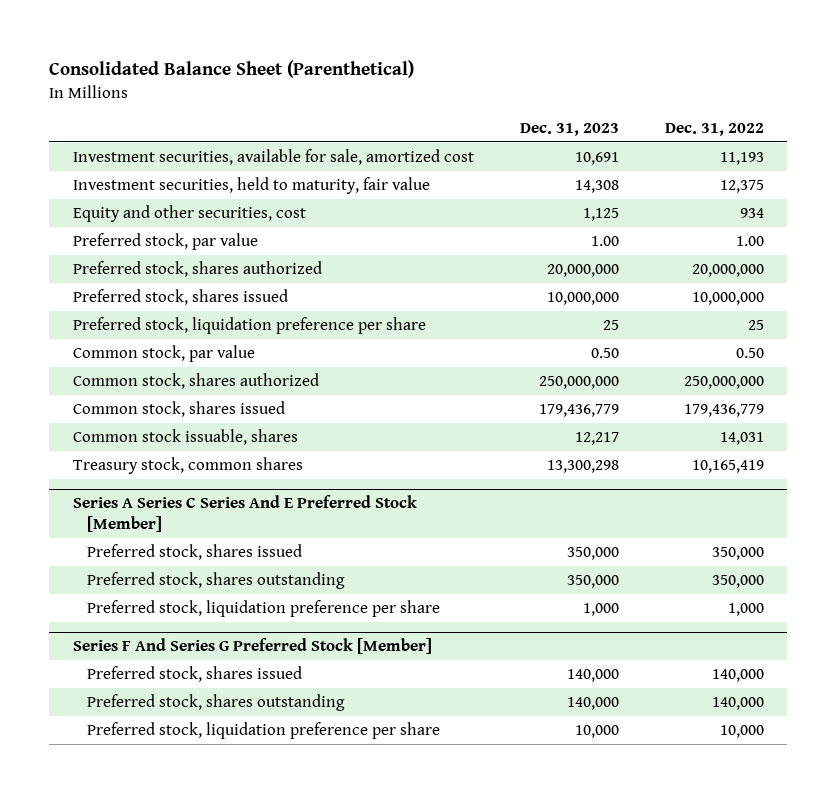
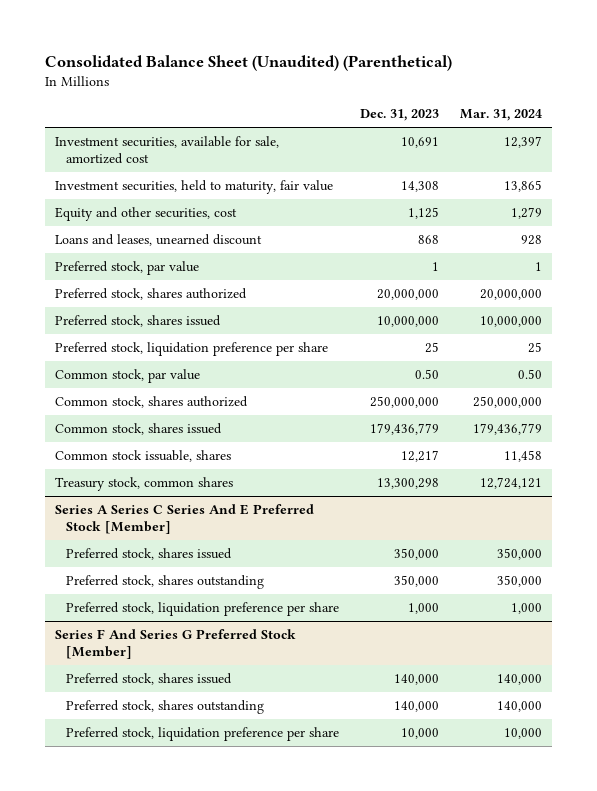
- Consolidated Balance Sheet (Parenthetical)
+ Consolidated Balance Sheet (Unaudited) (Parenthetical)
- | Dec. 31, 2023 | Dec. 31, 2022
+ | Dec. 31, 2023 | Mar. 31, 2024
- Preferred stock, par value | 1.00 | 1.00
+ Loans and leases, unearned discount | 868 | 928
+ Preferred stock, par value | 1 | 1

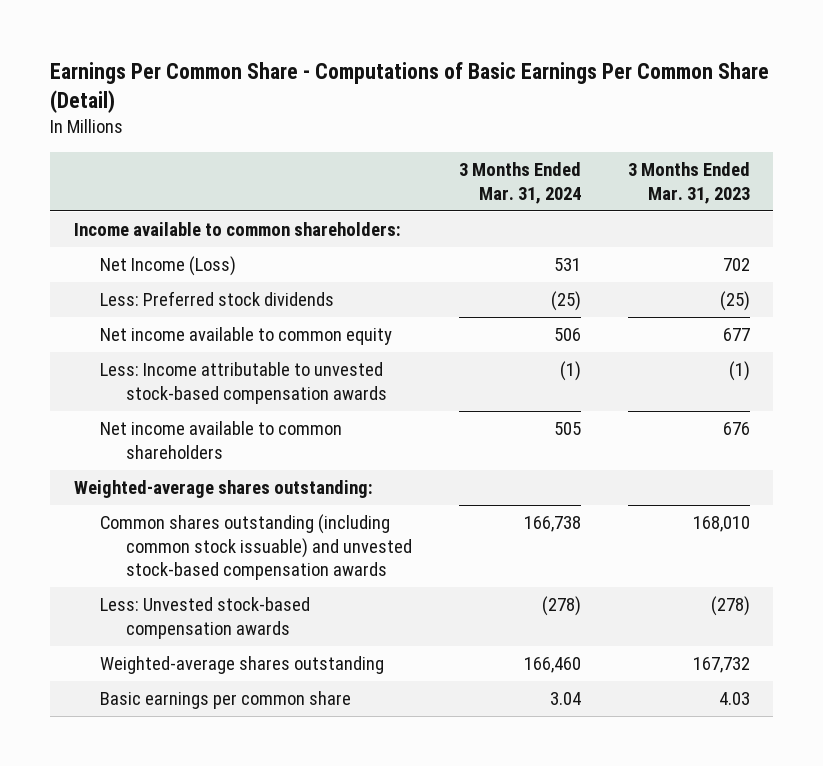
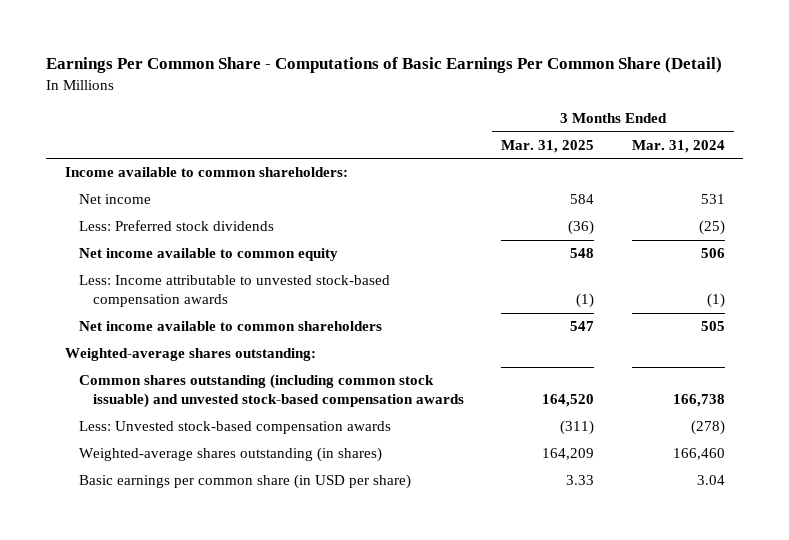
- | 3 Months Ended Mar. 31, 2024 | 3 Months Ended Mar. 31, 2023
+ | 3 Months Ended Mar. 31, 2025 | 3 Months Ended Mar. 31, 2024
- Net Income (Loss) | 531 | 702
+ Net income | 584 | 531
- Weighted-average shares outstanding | 166,460 | 167,732
- Basic earnings per common share | 3.04 | 4.03
+ Weighted-average shares outstanding (in shares) | 164,209 | 166,460
+ Basic earnings per common share (in USD per share) | 3.33 | 3.04

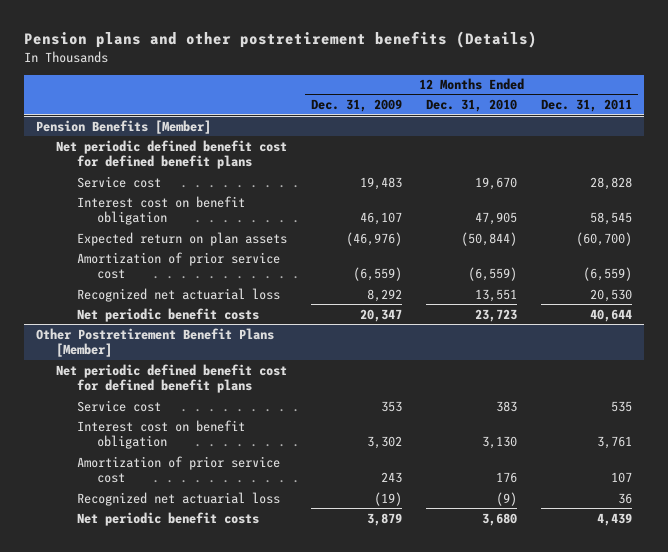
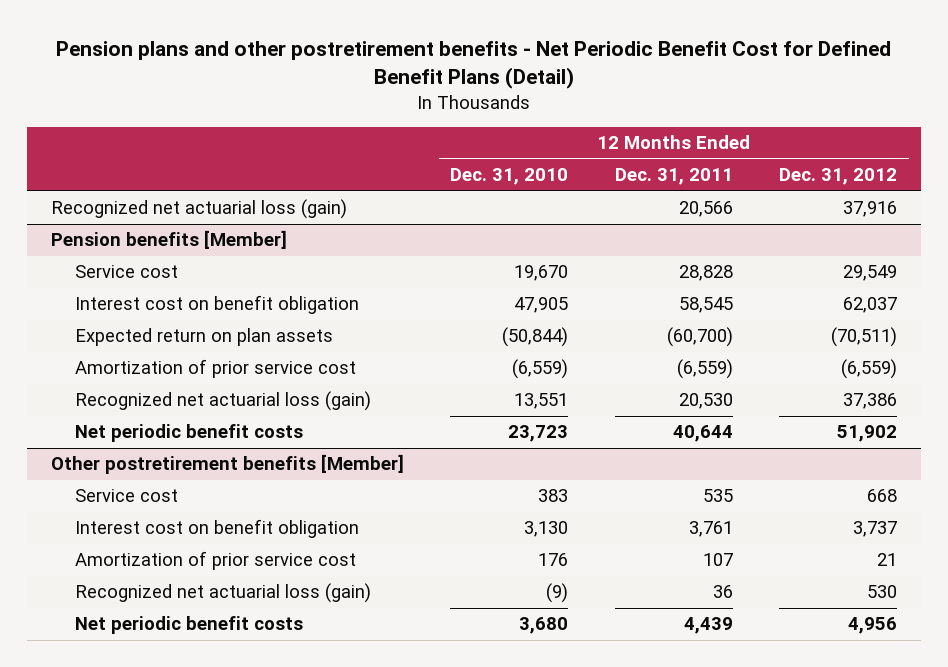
- Pension plans and other postretirement benefits (Details)
+ Pension plans and other postretirement benefits - Net Periodic Benefit Cost for Defined Benefit Plans (Detail)
- | 12 Months Ended Dec. 31, 2009 | 12 Months Ended Dec. 31, 2010 | 12 Months Ended Dec. 31, 2011
+ | 12 Months Ended Dec. 31, 2010 | 12 Months Ended Dec. 31, 2011 | 12 Months Ended Dec. 31, 2012
- Pension Benefits [Member]
- Net periodic defined benefit cost for defined benefit plans
+ Recognized net actuarial loss (gain) | | 20,566 | 37,916
+ Pension benefits [Member]
- Recognized net actuarial loss | 8,292 | 13,551 | 20,530
+ Recognized net actuarial loss (gain) | 13,551 | 20,530 | 37,386
- Other Postretirement Benefit Plans [Member]
- Net periodic defined benefit cost for defined benefit plans
+ Other postretirement benefits [Member]
- Recognized net actuarial loss | (19) | (9) | 36
+ Recognized net actuarial loss (gain) | (9) | 36 | 530

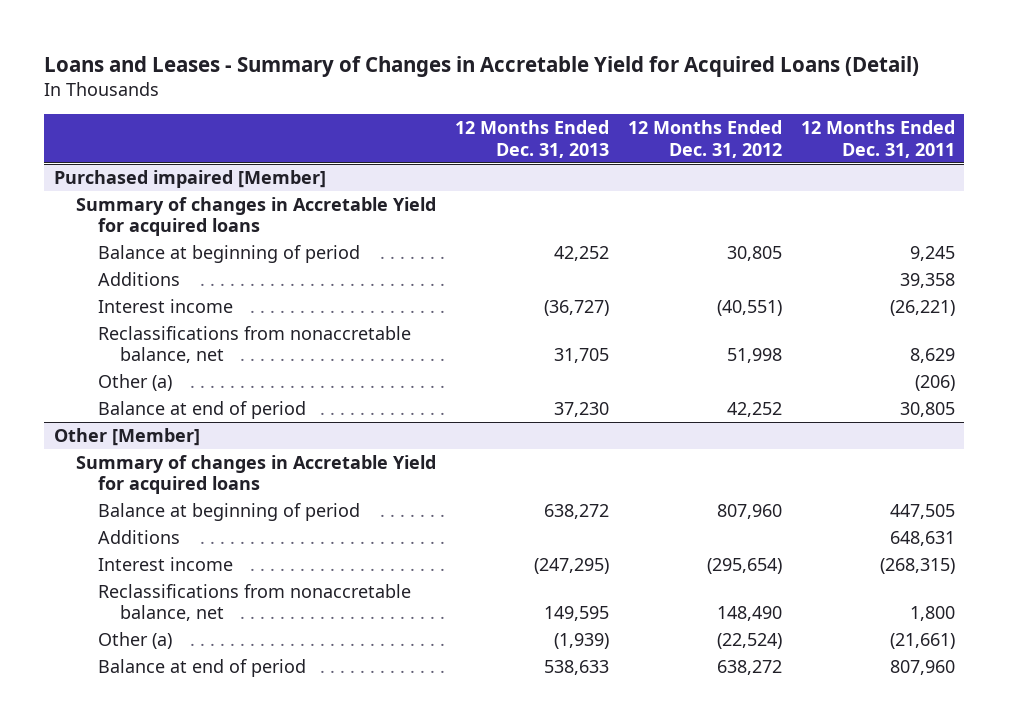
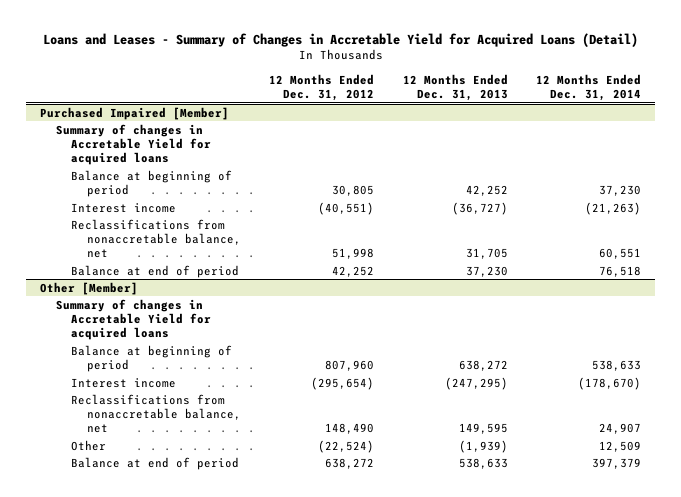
- | 12 Months Ended Dec. 31, 2013 | 12 Months Ended Dec. 31, 2012 | 12 Months Ended Dec. 31, 2011
+ | 12 Months Ended Dec. 31, 2012 | 12 Months Ended Dec. 31, 2013 | 12 Months Ended Dec. 31, 2014
- Purchased impaired [Member]
+ Purchased Impaired [Member]
- Additions | | | 39,358
- Other (a) | | | (206)
@ Other [Member]
- Additions | | | 648,631
- Other (a) | (1,939) | (22,524) | (21,661)
+ Other | (22,524) | (1,939) | 12,509

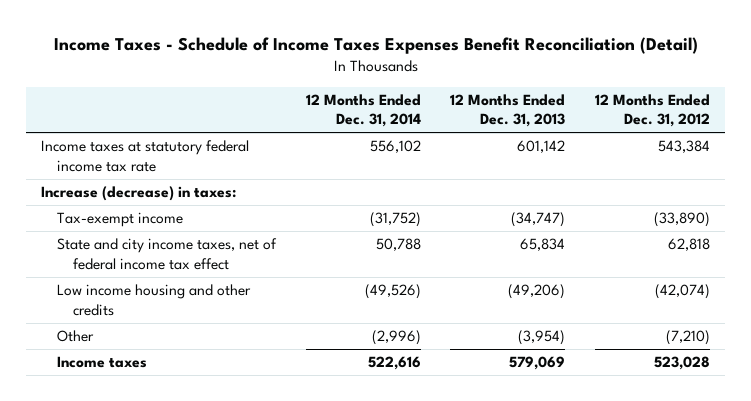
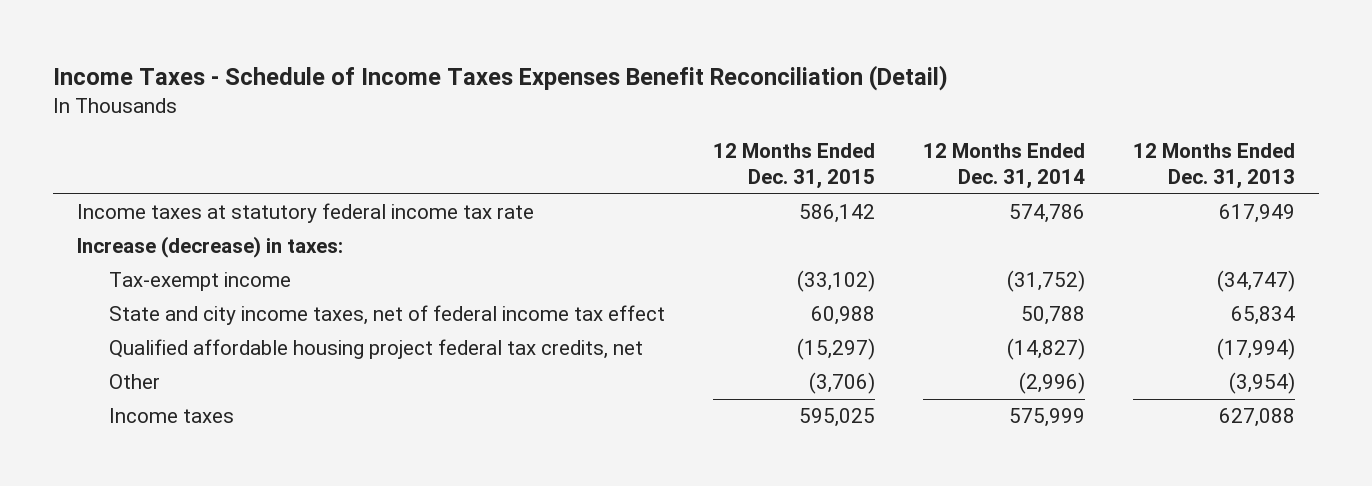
- | 12 Months Ended Dec. 31, 2014 | 12 Months Ended Dec. 31, 2013 | 12 Months Ended Dec. 31, 2012
+ | 12 Months Ended Dec. 31, 2015 | 12 Months Ended Dec. 31, 2014 | 12 Months Ended Dec. 31, 2013
- Income taxes at statutory federal income tax rate | 556,102 | 601,142 | 543,384
+ Income taxes at statutory federal income tax rate | 586,142 | 574,786 | 617,949
- Low income housing and other credits | (49,526) | (49,206) | (42,074)
+ Qualified affordable housing project federal tax credits, net | (15,297) | (14,827) | (17,994)
- Income taxes | 522,616 | 579,069 | 523,028
+ Income taxes | 595,025 | 575,999 | 627,088

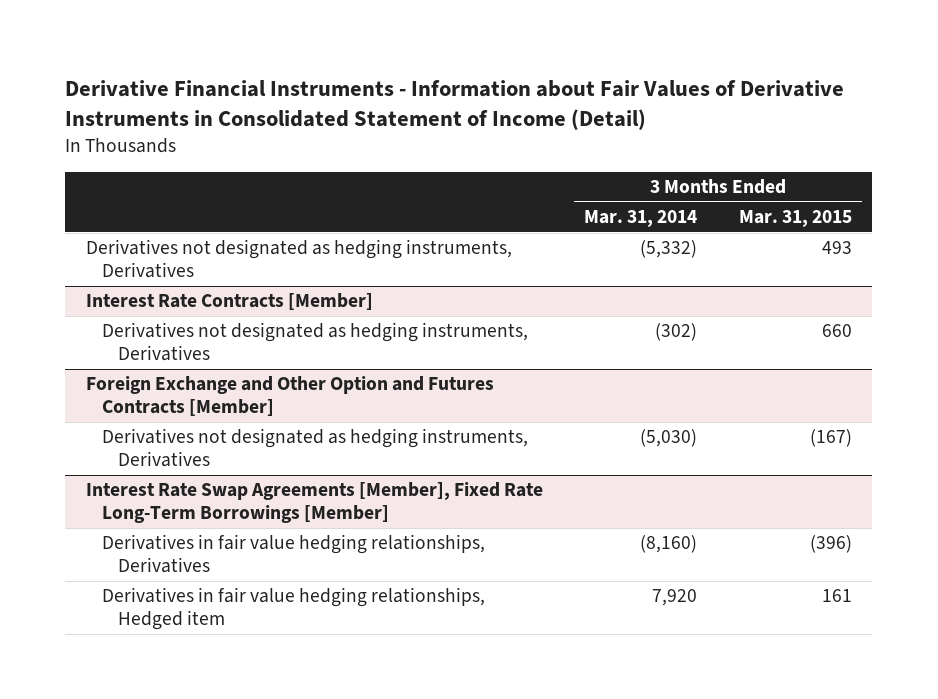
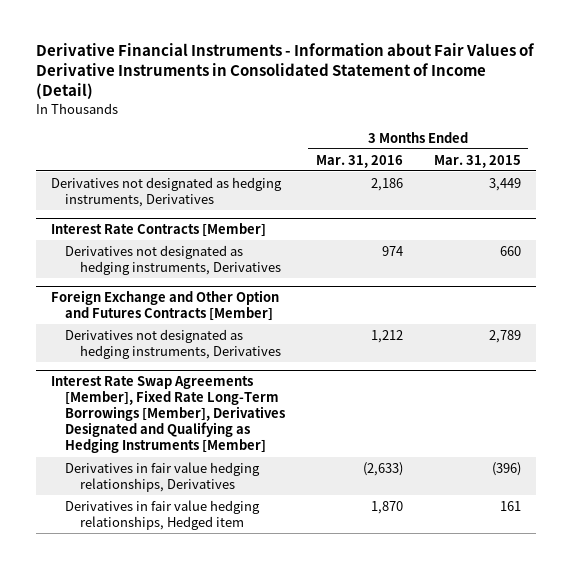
- | 3 Months Ended Mar. 31, 2014 | 3 Months Ended Mar. 31, 2015
+ | 3 Months Ended Mar. 31, 2016 | 3 Months Ended Mar. 31, 2015
- Derivatives not designated as hedging instruments, Derivatives | (5,332) | 493
+ Derivatives not designated as hedging instruments, Derivatives | 2,186 | 3,449
@ Foreign Exchange and Other Option and Futures Contracts [Member]
- Derivatives not designated as hedging instruments, Derivatives | (5,030) | (167)
- Interest Rate Swap Agreements [Member], Fixed Rate Long-Term Borrowings [Member]
@ Foreign Exchange and Other Option and Futures Contracts [Member]
+ Derivatives not designated as hedging instruments, Derivatives | 1,212 | 2,789
+ Interest Rate Swap Agreements [Member], Fixed Rate Long-Term Borrowings [Member], Derivatives Designated and Qualifying as Hedging Instruments [Member]

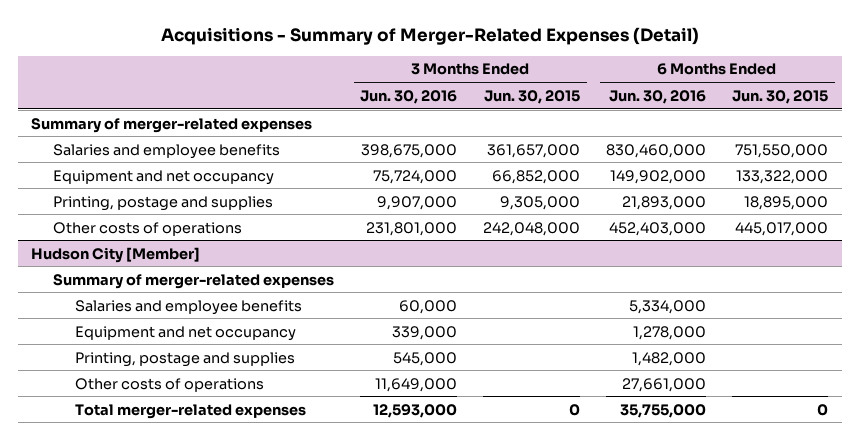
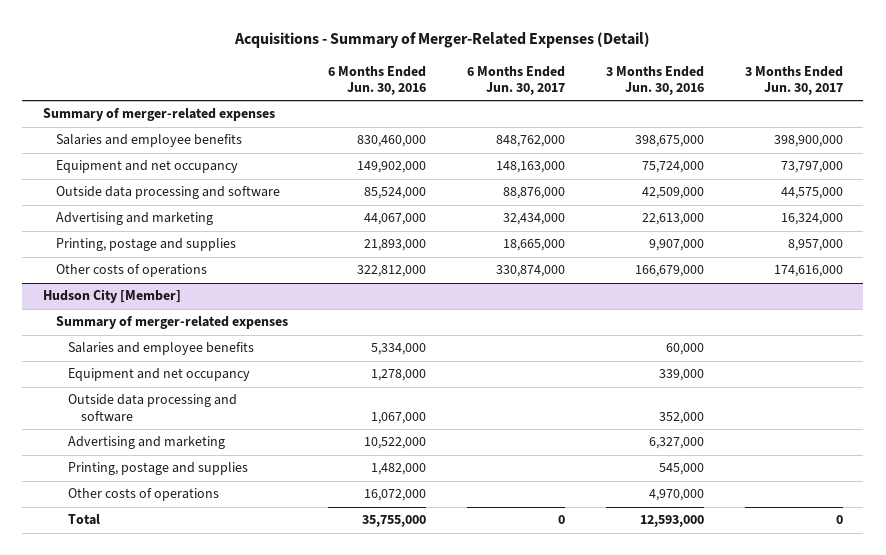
- | 3 Months Ended Jun. 30, 2016 | 3 Months Ended Jun. 30, 2015 | 6 Months Ended Jun. 30, 2016 | 6 Months Ended Jun. 30, 2015
+ | 6 Months Ended Jun. 30, 2016 | 6 Months Ended Jun. 30, 2017 | 3 Months Ended Jun. 30, 2016 | 3 Months Ended Jun. 30, 2017
+ Outside data processing and software | 85,524,000 | 88,876,000 | 42,509,000 | 44,575,000
+ Advertising and marketing | 44,067,000 | 32,434,000 | 22,613,000 | 16,324,000
- Other costs of operations | 231,801,000 | 242,048,000 | 452,403,000 | 445,017,000
+ Other costs of operations | 322,812,000 | 330,874,000 | 166,679,000 | 174,616,000
@ Hudson City [Member]
+ Outside data processing and software | 1,067,000 | | 352,000 |
+ Advertising and marketing | 10,522,000 | | 6,327,000 |
- Other costs of operations | 11,649,000 | | 27,661,000 |
- Total merger-related expenses | 12,593,000 | 0 | 35,755,000 | 0
+ Other costs of operations | 16,072,000 | | 4,970,000 |
+ Total | 35,755,000 | 0 | 12,593,000 | 0

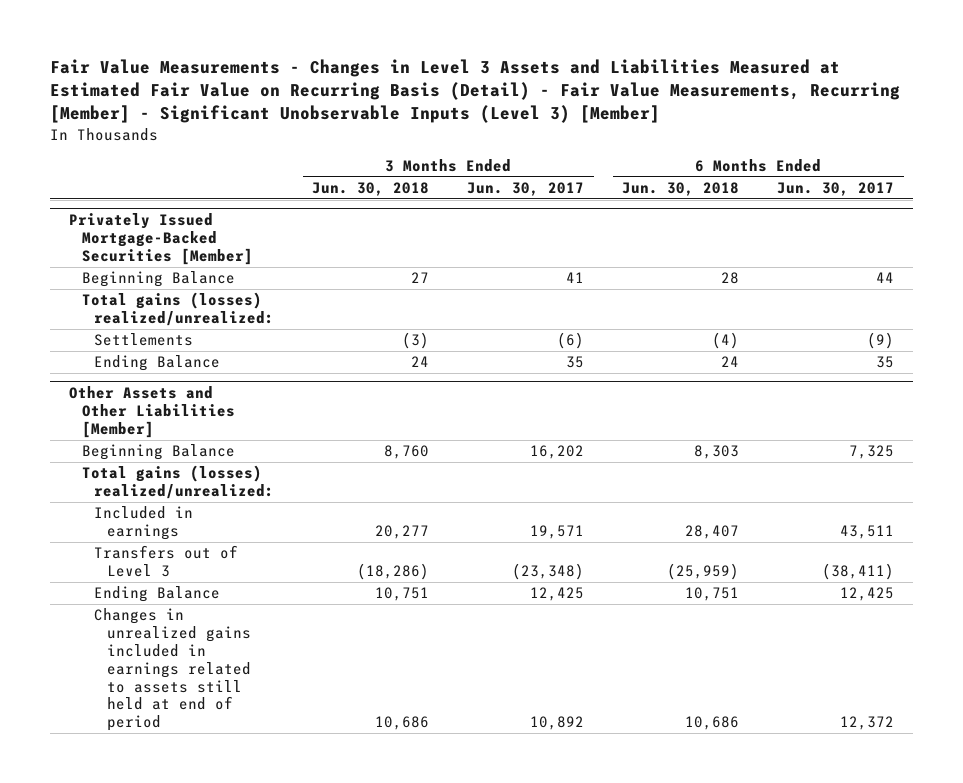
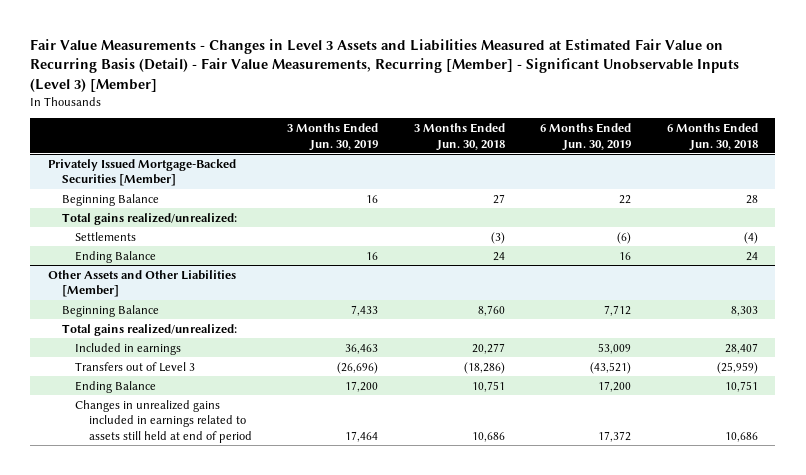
- | 3 Months Ended Jun. 30, 2018 | 3 Months Ended Jun. 30, 2017 | 6 Months Ended Jun. 30, 2018 | 6 Months Ended Jun. 30, 2017
+ | 3 Months Ended Jun. 30, 2019 | 3 Months Ended Jun. 30, 2018 | 6 Months Ended Jun. 30, 2019 | 6 Months Ended Jun. 30, 2018
@ Privately Issued Mortgage-Backed Securities [Member]
- Total gains (losses) realized/unrealized:
+ Total gains realized/unrealized:
@ Other Assets and Other Liabilities [Member]
- Total gains (losses) realized/unrealized:
+ Total gains realized/unrealized:

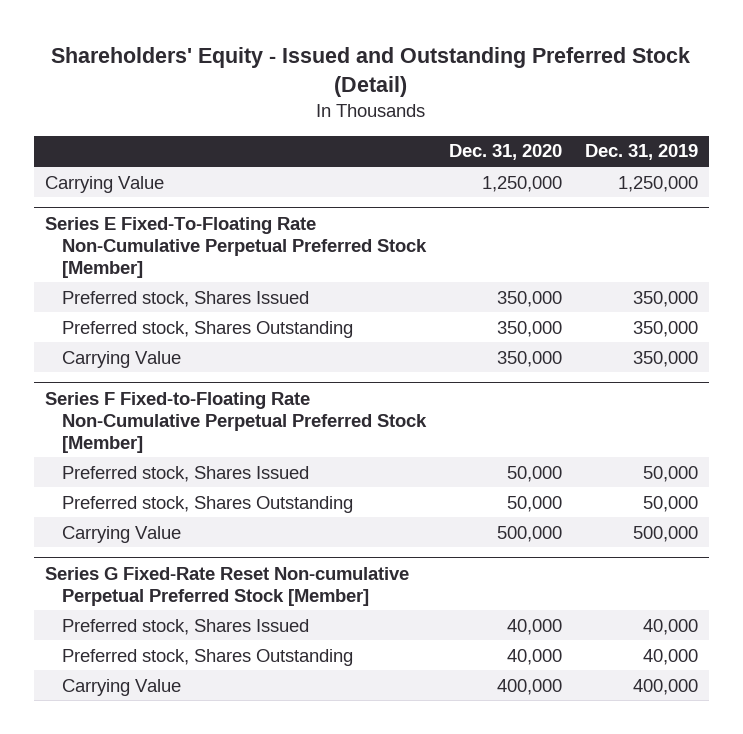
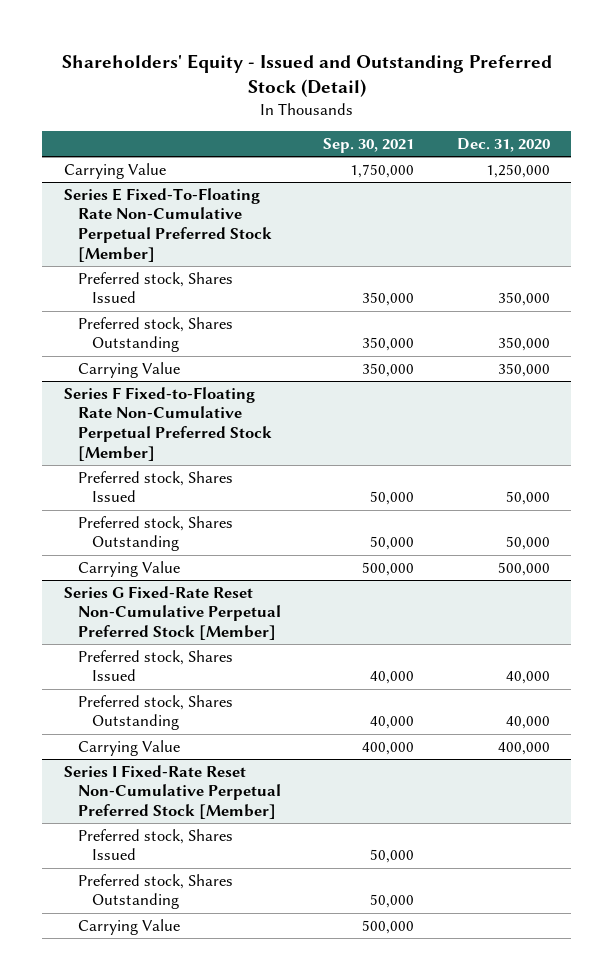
- | Dec. 31, 2020 | Dec. 31, 2019
+ | Sep. 30, 2021 | Dec. 31, 2020
- Series G Fixed-Rate Reset Non-cumulative Perpetual Preferred Stock [Member]
+ Series G Fixed-Rate Reset Non-Cumulative Perpetual Preferred Stock [Member]
+ Series I Fixed-Rate Reset Non-Cumulative Perpetual Preferred Stock [Member]
+ Preferred stock, Shares Issued | 50,000 |
+ Preferred stock, Shares Outstanding | 50,000 |
+ Carrying Value | 500,000 |

